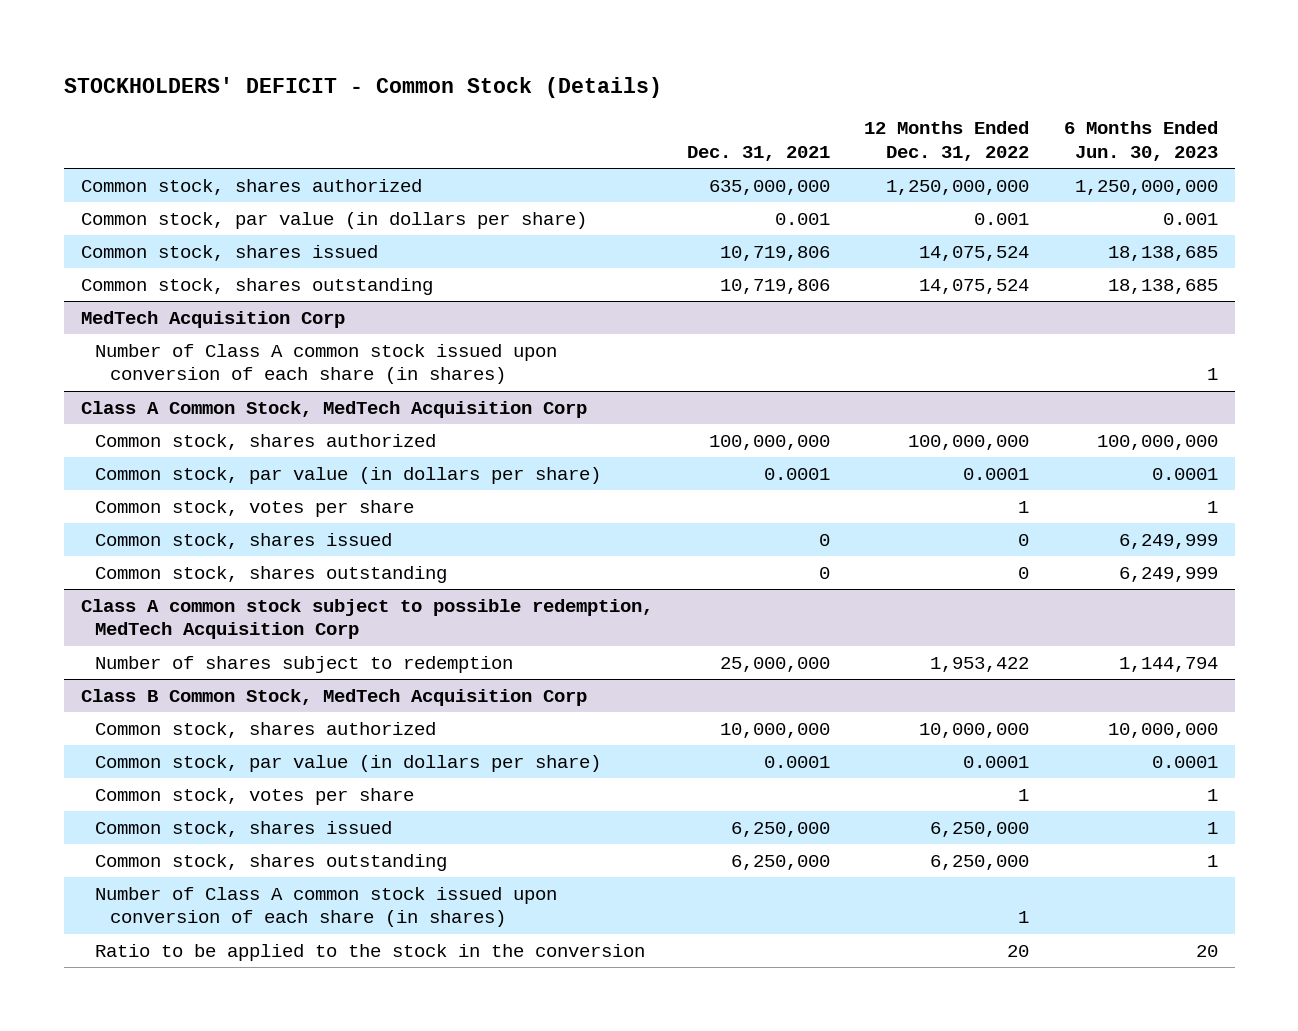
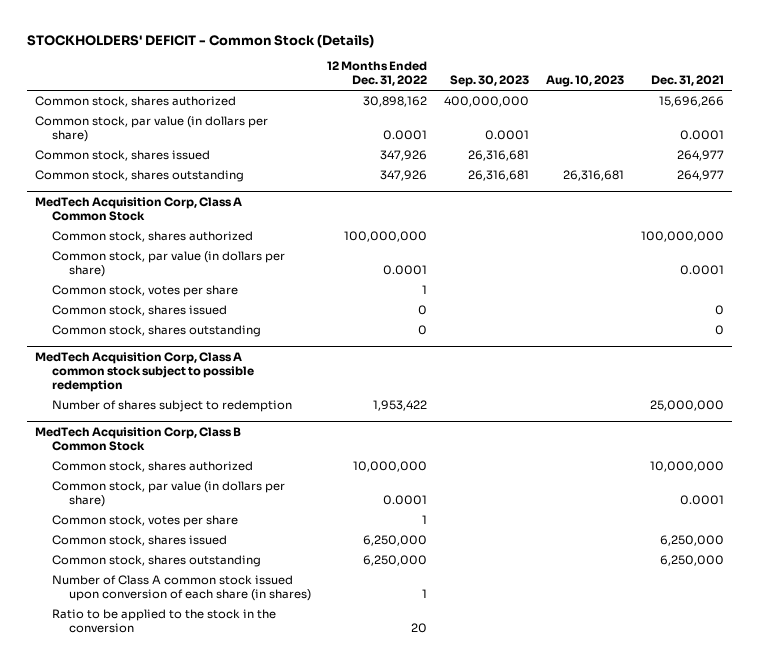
- | Dec. 31, 2021 | 12 Months Ended Dec. 31, 2022 | 6 Months Ended Jun. 30, 2023
+ | 12 Months Ended Dec. 31, 2022 | Sep. 30, 2023 | Aug. 10, 2023 | Dec. 31, 2021
- Common stock, shares authorized | 635,000,000 | 1,250,000,000 | 1,250,000,000
- Common stock, par value (in dollars per share) | 0.001 | 0.001 | 0.001
- Common stock, shares issued | 10,719,806 | 14,075,524 | 18,138,685
- Common stock, shares outstanding | 10,719,806 | 14,075,524 | 18,138,685
- MedTech Acquisition Corp
- Number of Class A common stock issued upon conversion of each share (in shares) | | | 1
- Class A Common Stock, MedTech Acquisition Corp
+ Common stock, shares authorized | 30,898,162 | 400,000,000 | | 15,696,266
+ Common stock, par value (in dollars per share) | 0.0001 | 0.0001 | | 0.0001
+ Common stock, shares issued | 347,926 | 26,316,681 | | 264,977
+ Common stock, shares outstanding | 347,926 | 26,316,681 | 26,316,681 | 264,977
+ MedTech Acquisition Corp, Class A Common Stock
- Class A common stock subject to possible redemption, MedTech Acquisition Corp
+ MedTech Acquisition Corp, Class A common stock subject to possible redemption
- Class B Common Stock, MedTech Acquisition Corp
+ MedTech Acquisition Corp, Class B Common Stock

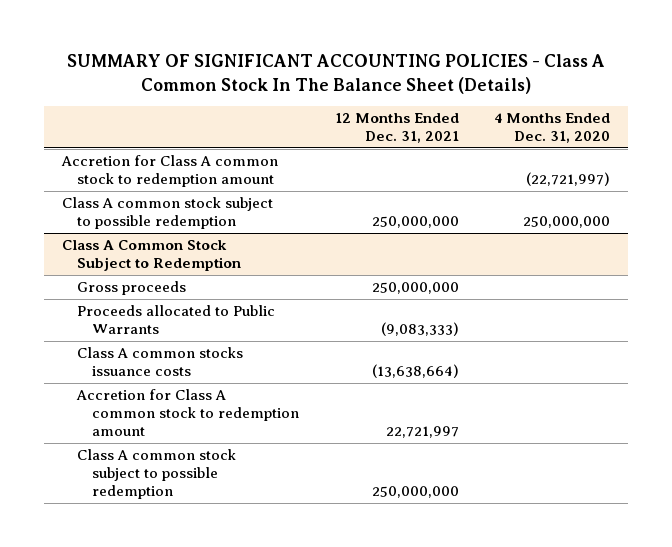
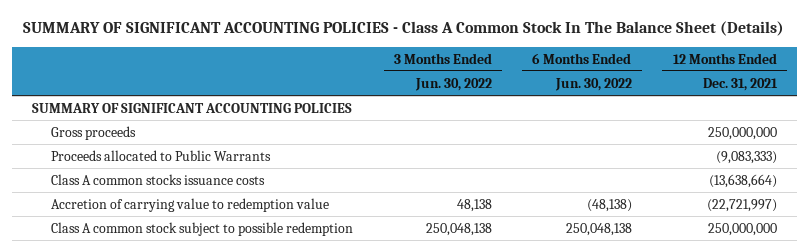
- | 12 Months Ended Dec. 31, 2021 | 4 Months Ended Dec. 31, 2020
+ | 3 Months Ended Jun. 30, 2022 | 6 Months Ended Jun. 30, 2022 | 12 Months Ended Dec. 31, 2021
- Accretion for Class A common stock to redemption amount | | (22,721,997)
- Class A common stock subject to possible redemption | 250,000,000 | 250,000,000
- Class A Common Stock Subject to Redemption
+ SUMMARY OF SIGNIFICANT ACCOUNTING POLICIES
- Accretion for Class A common stock to redemption amount | 22,721,997 |
+ Accretion of carrying value to redemption value | 48,138 | (48,138) | (22,721,997)

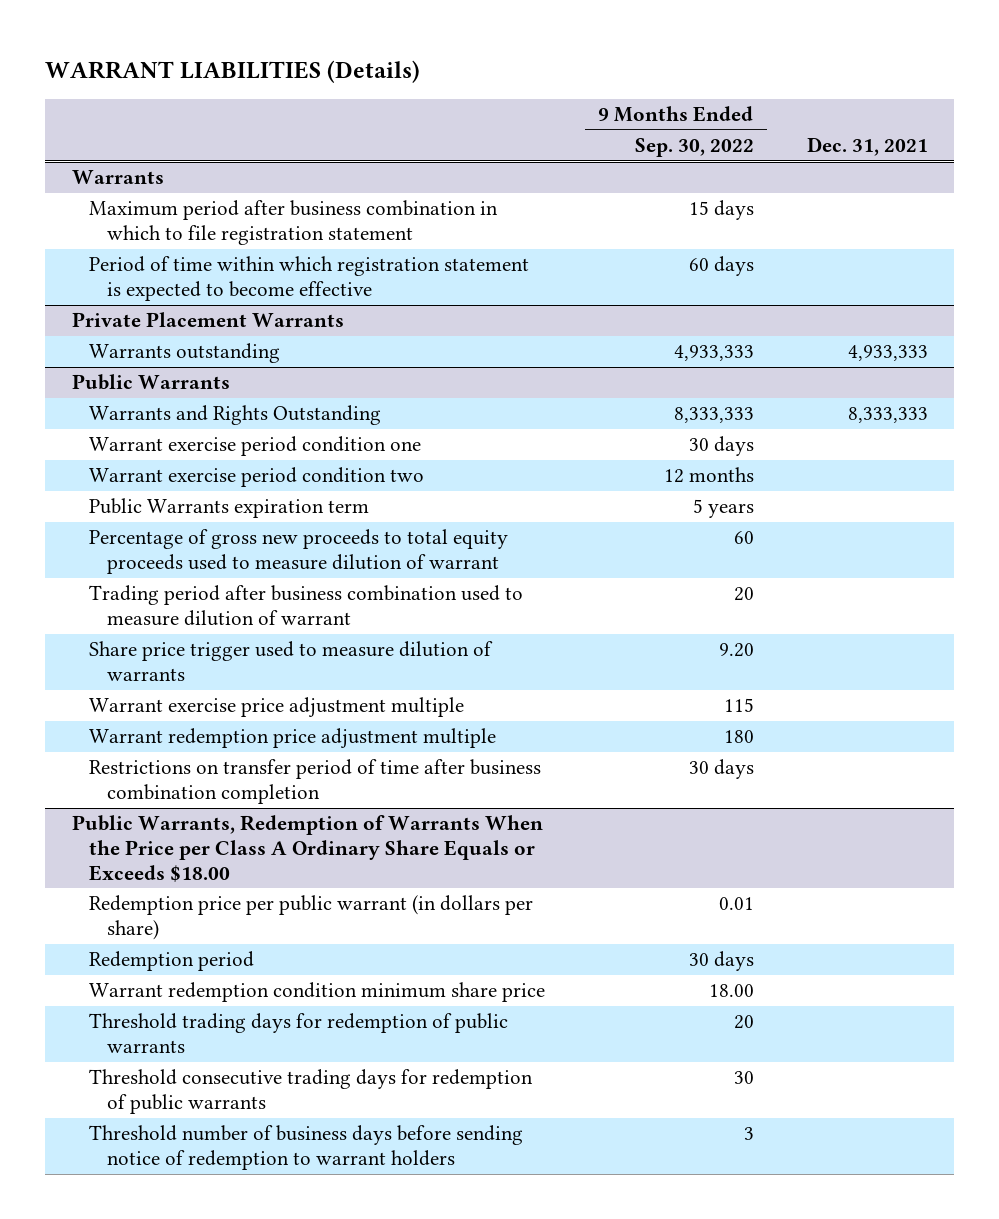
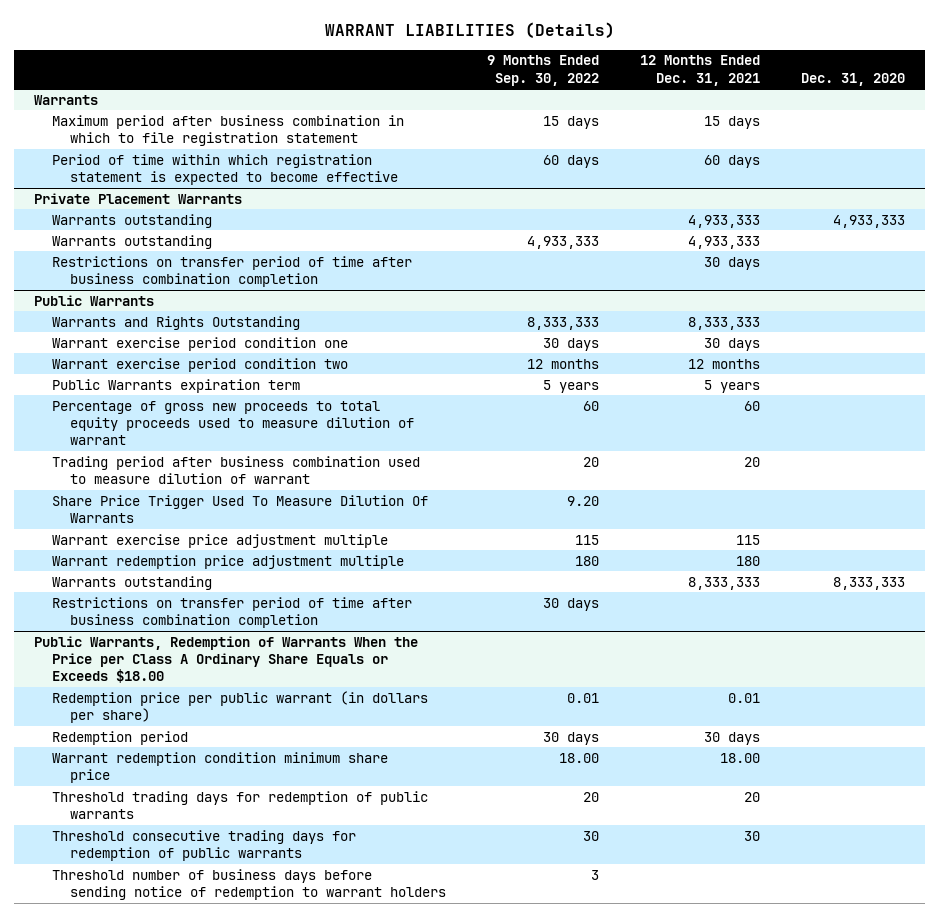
- | 9 Months Ended Sep. 30, 2022 | Dec. 31, 2021
+ | 9 Months Ended Sep. 30, 2022 | 12 Months Ended Dec. 31, 2021 | Dec. 31, 2020
@ Private Placement Warrants
+ Warrants outstanding | | 4,933,333 | 4,933,333
+ Restrictions on transfer period of time after business combination completion | | 30 days |
@ Public Warrants
- Share price trigger used to measure dilution of warrants | 9.20 |
+ Share Price Trigger Used To Measure Dilution Of Warrants | 9.20 | |
+ Warrants outstanding | | 8,333,333 | 8,333,333

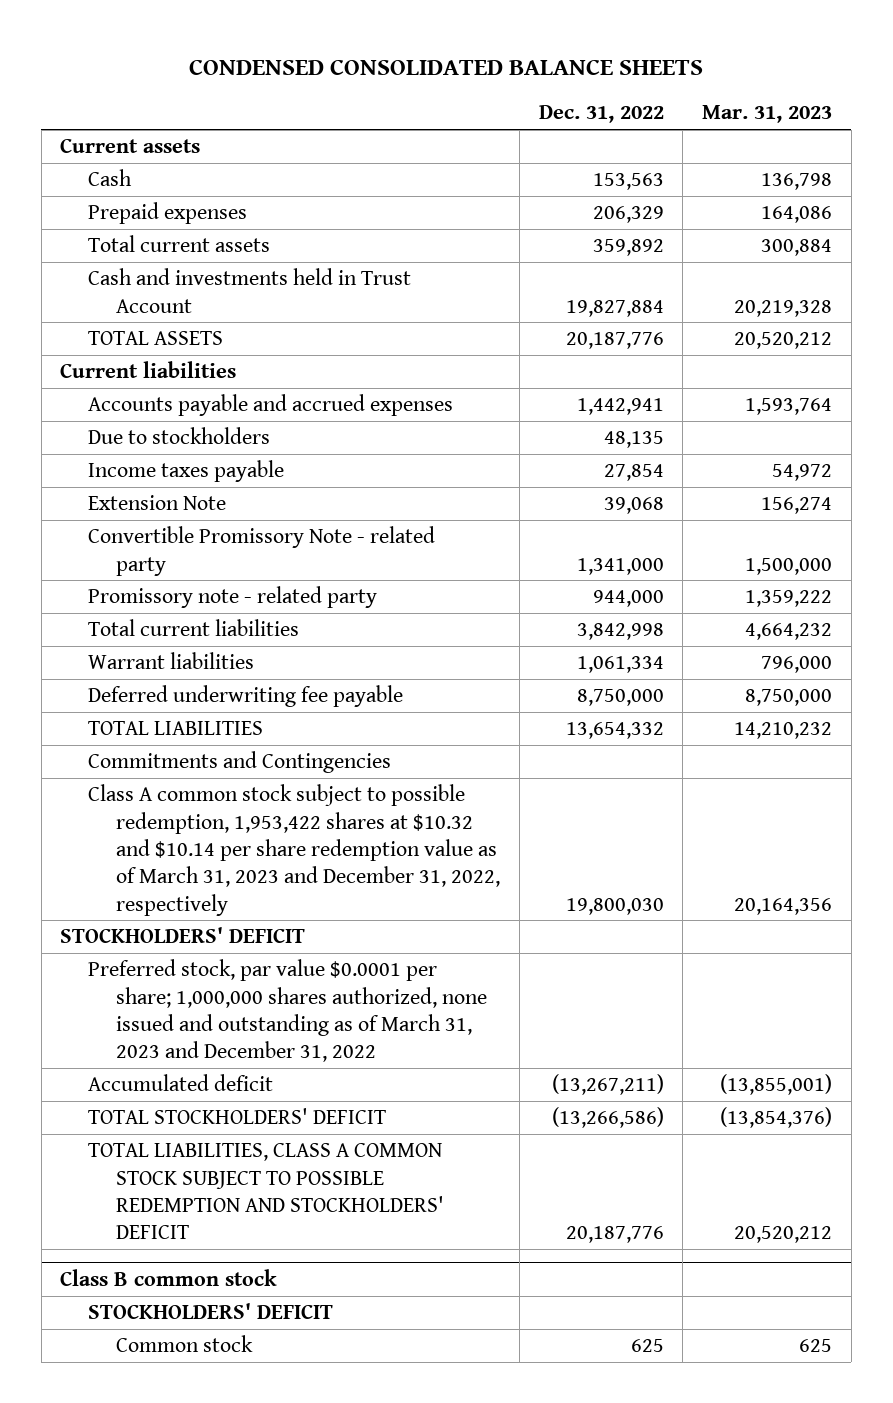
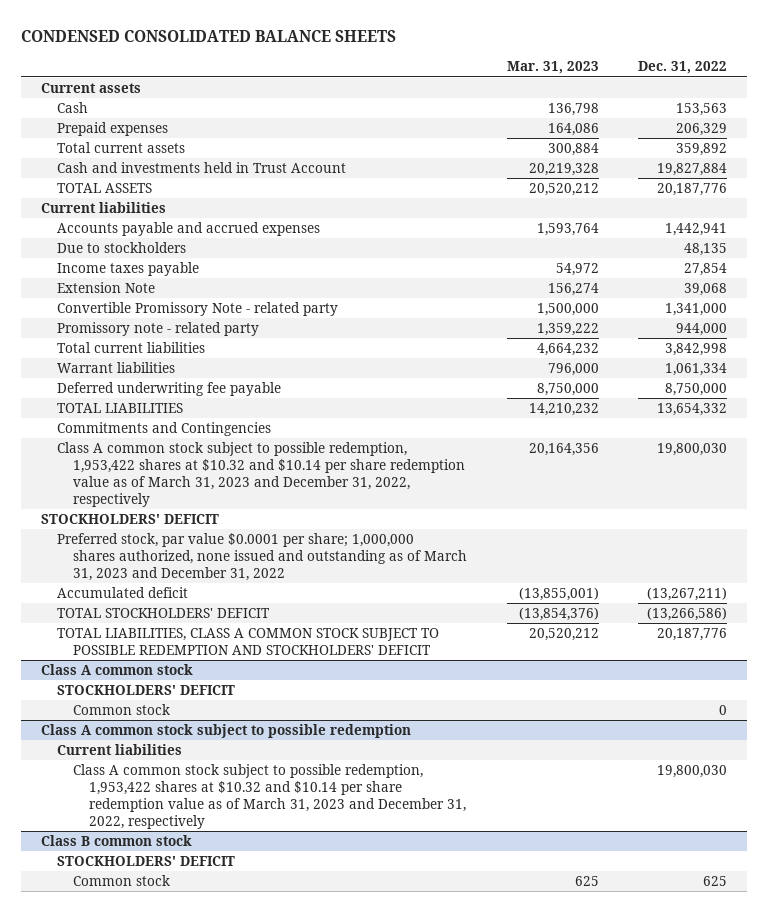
- | Dec. 31, 2022 | Mar. 31, 2023
+ | Mar. 31, 2023 | Dec. 31, 2022
+ Class A common stock
+ STOCKHOLDERS' DEFICIT
+ Common stock | | 0
+ Class A common stock subject to possible redemption
+ Current liabilities
+ Class A common stock subject to possible redemption, 1,953,422 shares at $10.32 and $10.14 per share redemption value as of March 31, 2023 and December 31, 2022, respectively | | 19,800,030

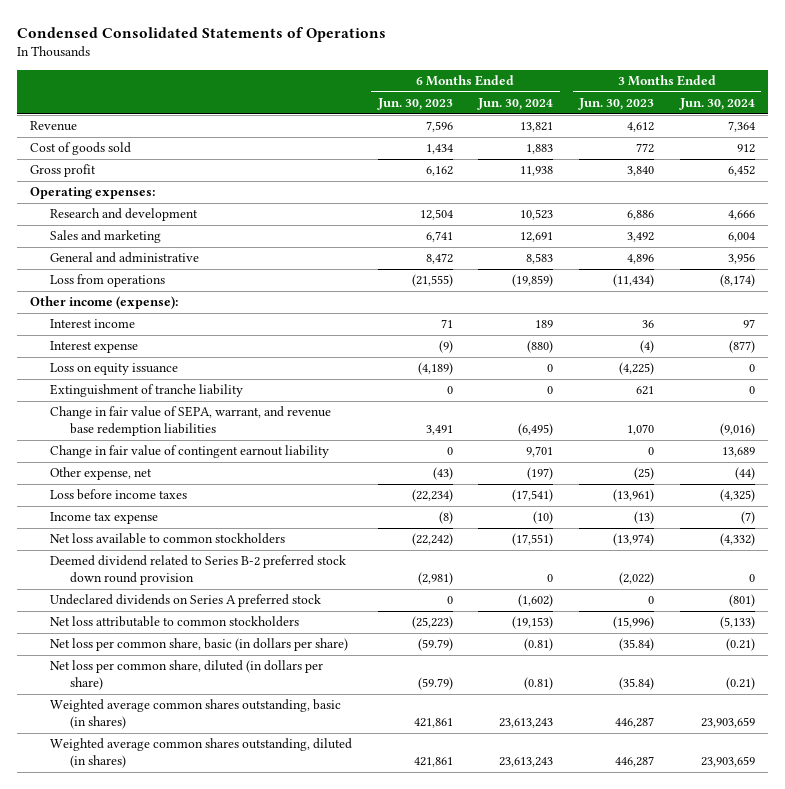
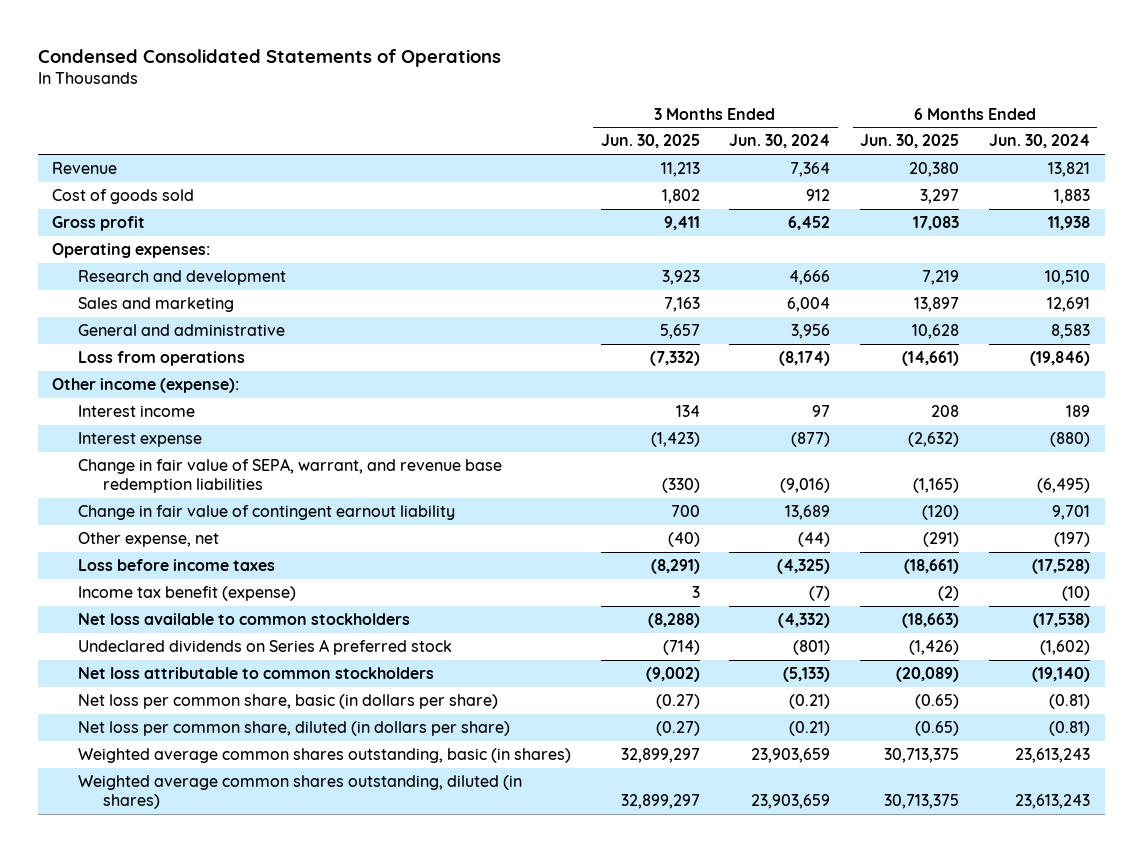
- | 6 Months Ended Jun. 30, 2023 | 6 Months Ended Jun. 30, 2024 | 3 Months Ended Jun. 30, 2023 | 3 Months Ended Jun. 30, 2024
+ | 3 Months Ended Jun. 30, 2025 | 3 Months Ended Jun. 30, 2024 | 6 Months Ended Jun. 30, 2025 | 6 Months Ended Jun. 30, 2024
- Research and development | 12,504 | 10,523 | 6,886 | 4,666
+ Research and development | 3,923 | 4,666 | 7,219 | 10,510
- Loss from operations | (21,555) | (19,859) | (11,434) | (8,174)
+ Loss from operations | (7,332) | (8,174) | (14,661) | (19,846)
- Loss on equity issuance | (4,189) | 0 | (4,225) | 0
- Extinguishment of tranche liability | 0 | 0 | 621 | 0
- Loss before income taxes | (22,234) | (17,541) | (13,961) | (4,325)
- Income tax expense | (8) | (10) | (13) | (7)
- Net loss available to common stockholders | (22,242) | (17,551) | (13,974) | (4,332)
- Deemed dividend related to Series B-2 preferred stock down round provision | (2,981) | 0 | (2,022) | 0
+ Loss before income taxes | (8,291) | (4,325) | (18,661) | (17,528)
+ Income tax benefit (expense) | 3 | (7) | (2) | (10)
+ Net loss available to common stockholders | (8,288) | (4,332) | (18,663) | (17,538)
- Net loss attributable to common stockholders | (25,223) | (19,153) | (15,996) | (5,133)
+ Net loss attributable to common stockholders | (9,002) | (5,133) | (20,089) | (19,140)

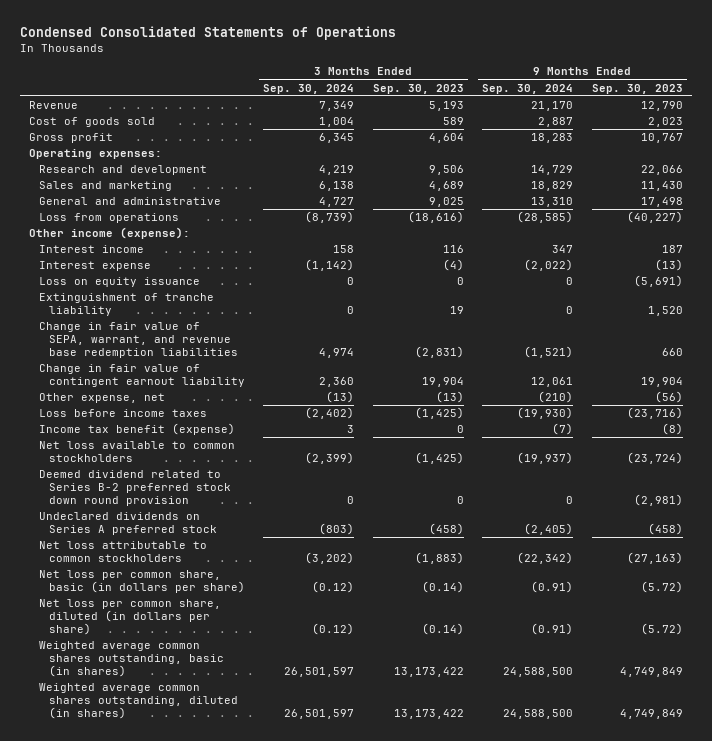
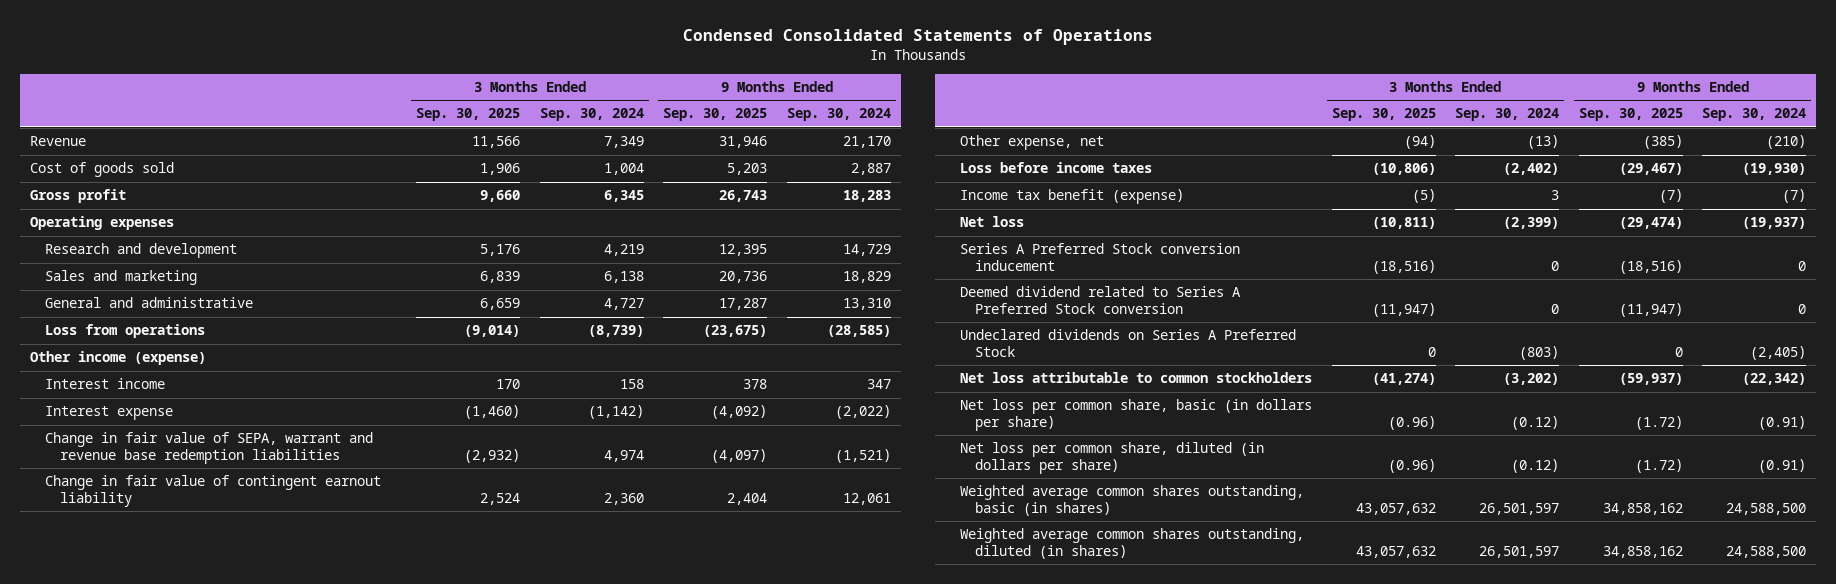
- | 3 Months Ended Sep. 30, 2024 | 3 Months Ended Sep. 30, 2023 | 9 Months Ended Sep. 30, 2024 | 9 Months Ended Sep. 30, 2023
+ | 3 Months Ended Sep. 30, 2025 | 3 Months Ended Sep. 30, 2024 | 9 Months Ended Sep. 30, 2025 | 9 Months Ended Sep. 30, 2024
- Operating expenses:
+ Operating expenses
- Other income (expense):
+ Other income (expense)
- Loss on equity issuance | 0 | 0 | 0 | (5,691)
- Extinguishment of tranche liability | 0 | 19 | 0 | 1,520
- Change in fair value of SEPA, warrant, and revenue base redemption liabilities | 4,974 | (2,831) | (1,521) | 660
+ Change in fair value of SEPA, warrant and revenue base redemption liabilities | (2,932) | 4,974 | (4,097) | (1,521)
- Net loss available to common stockholders | (2,399) | (1,425) | (19,937) | (23,724)
- Deemed dividend related to Series B-2 preferred stock down round provision | 0 | 0 | 0 | (2,981)
- Undeclared dividends on Series A preferred stock | (803) | (458) | (2,405) | (458)
+ Net loss | (10,811) | (2,399) | (29,474) | (19,937)
+ Series A Preferred Stock conversion inducement | (18,516) | 0 | (18,516) | 0
+ Deemed dividend related to Series A Preferred Stock conversion | (11,947) | 0 | (11,947) | 0
+ Undeclared dividends on Series A Preferred Stock | 0 | (803) | 0 | (2,405)

